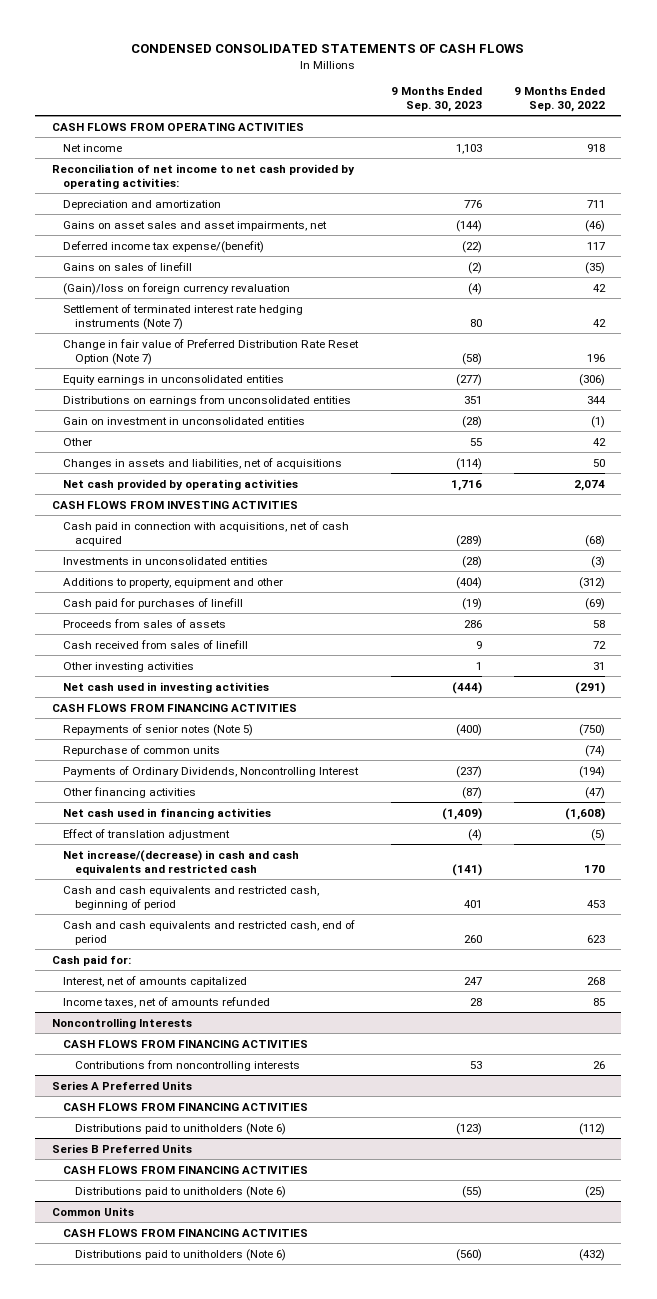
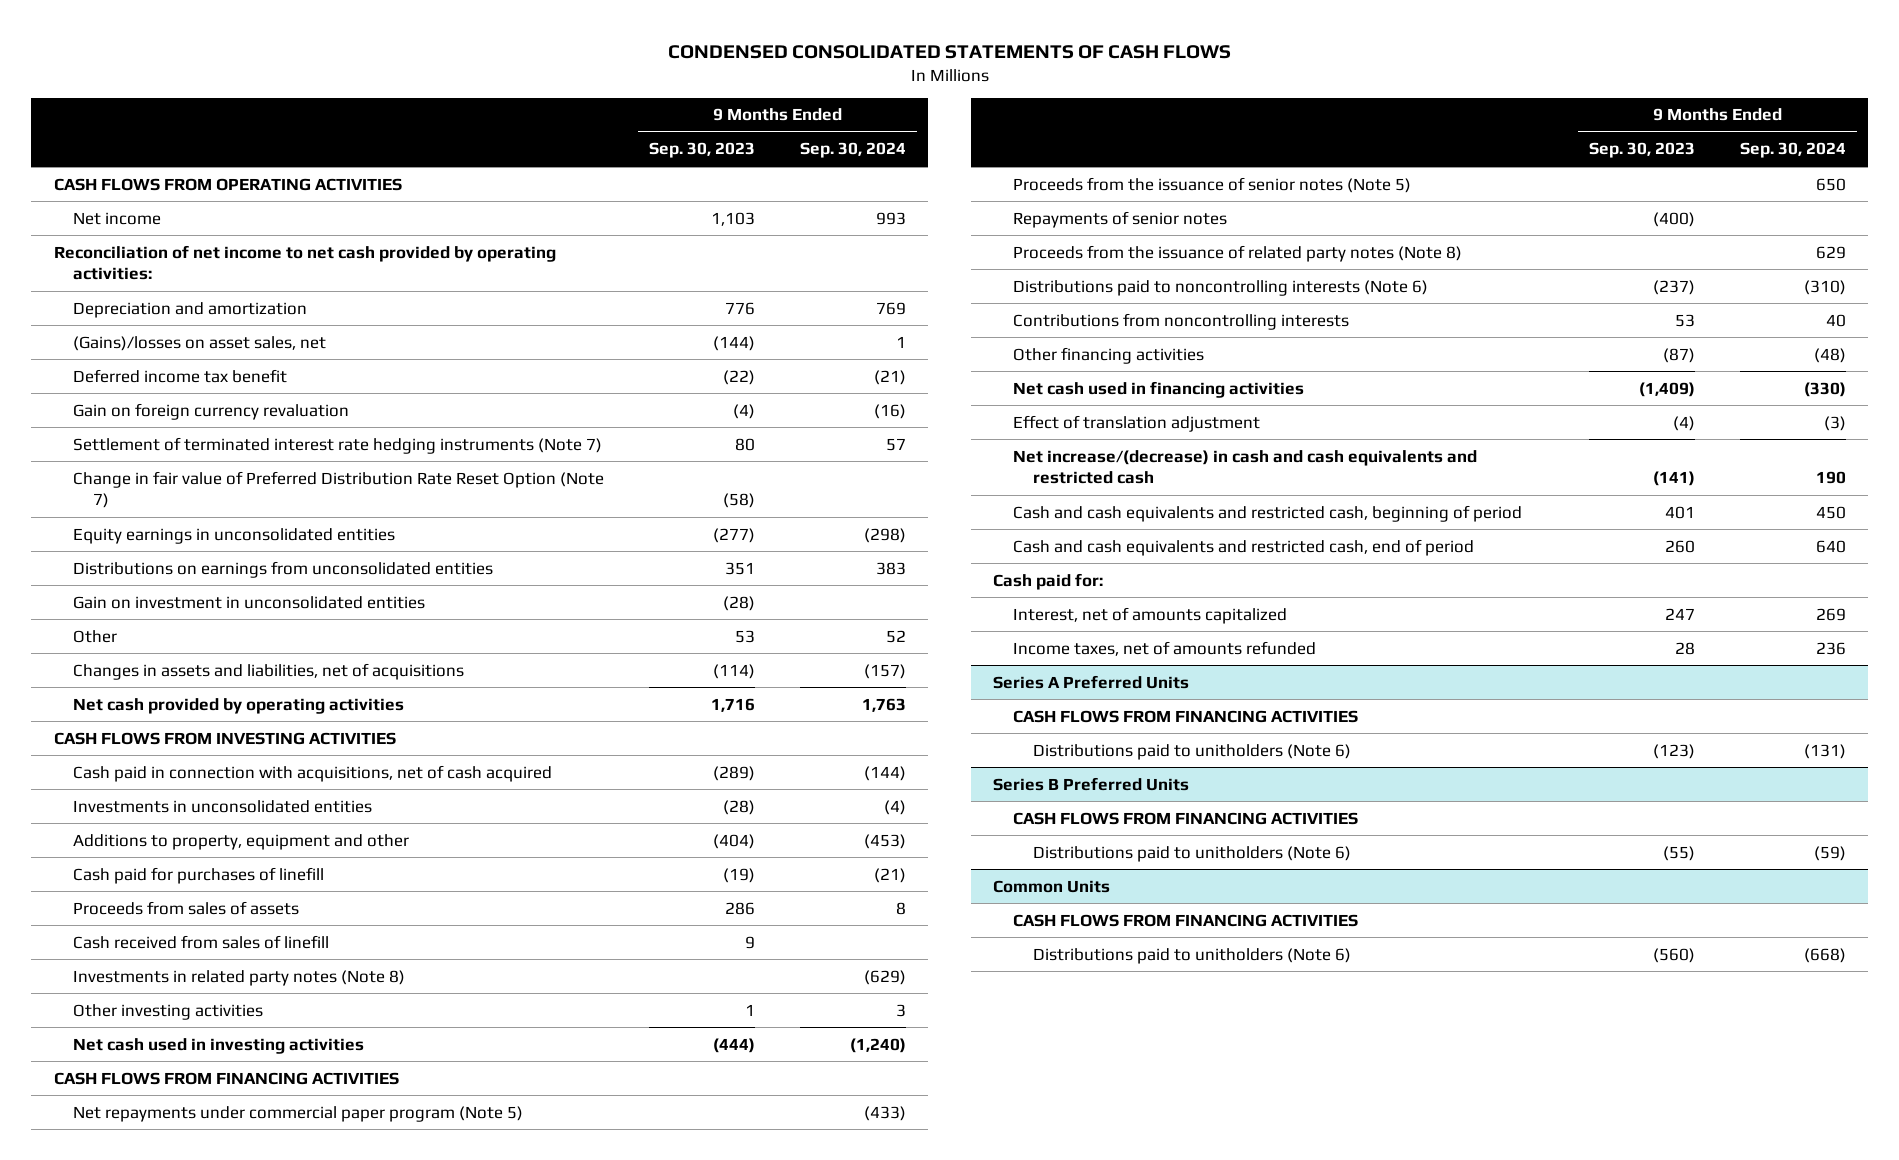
- | 9 Months Ended Sep. 30, 2023 | 9 Months Ended Sep. 30, 2022
+ | 9 Months Ended Sep. 30, 2023 | 9 Months Ended Sep. 30, 2024
- Gains on asset sales and asset impairments, net | (144) | (46)
- Deferred income tax expense/(benefit) | (22) | 117
- Gains on sales of linefill | (2) | (35)
- (Gain)/loss on foreign currency revaluation | (4) | 42
+ (Gains)/losses on asset sales, net | (144) | 1
+ Deferred income tax benefit | (22) | (21)
+ Gain on foreign currency revaluation | (4) | (16)
- Other | 55 | 42
+ Other | 53 | 52
+ Investments in related party notes (Note 8) | | (629)
- Repayments of senior notes (Note 5) | (400) | (750)
- Repurchase of common units | | (74)
- Payments of Ordinary Dividends, Noncontrolling Interest | (237) | (194)
+ Net repayments under commercial paper program (Note 5) | | (433)
+ Proceeds from the issuance of senior notes (Note 5) | | 650
+ Repayments of senior notes | (400) |
+ Proceeds from the issuance of related party notes (Note 8) | | 629
+ Distributions paid to noncontrolling interests (Note 6) | (237) | (310)
+ Contributions from noncontrolling interests | 53 | 40
- Noncontrolling Interests
- CASH FLOWS FROM FINANCING ACTIVITIES
- Contributions from noncontrolling interests | 53 | 26

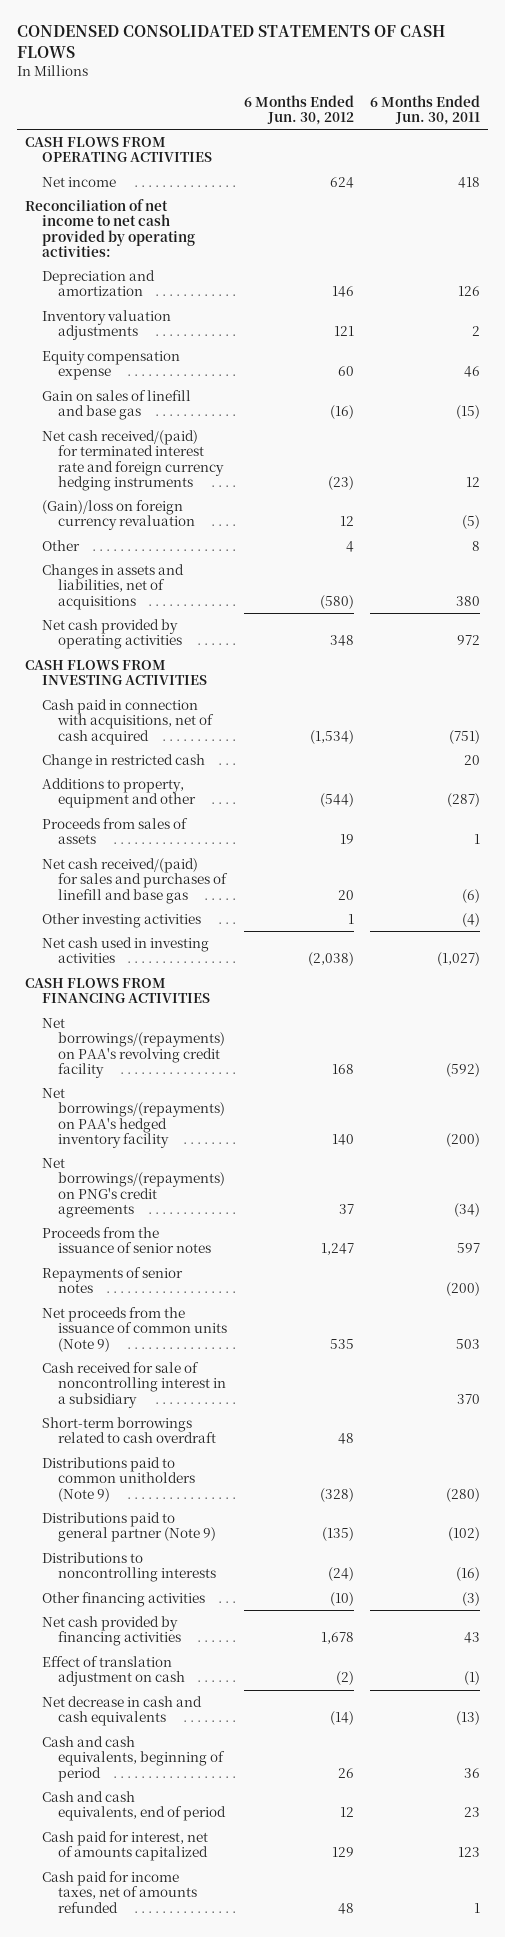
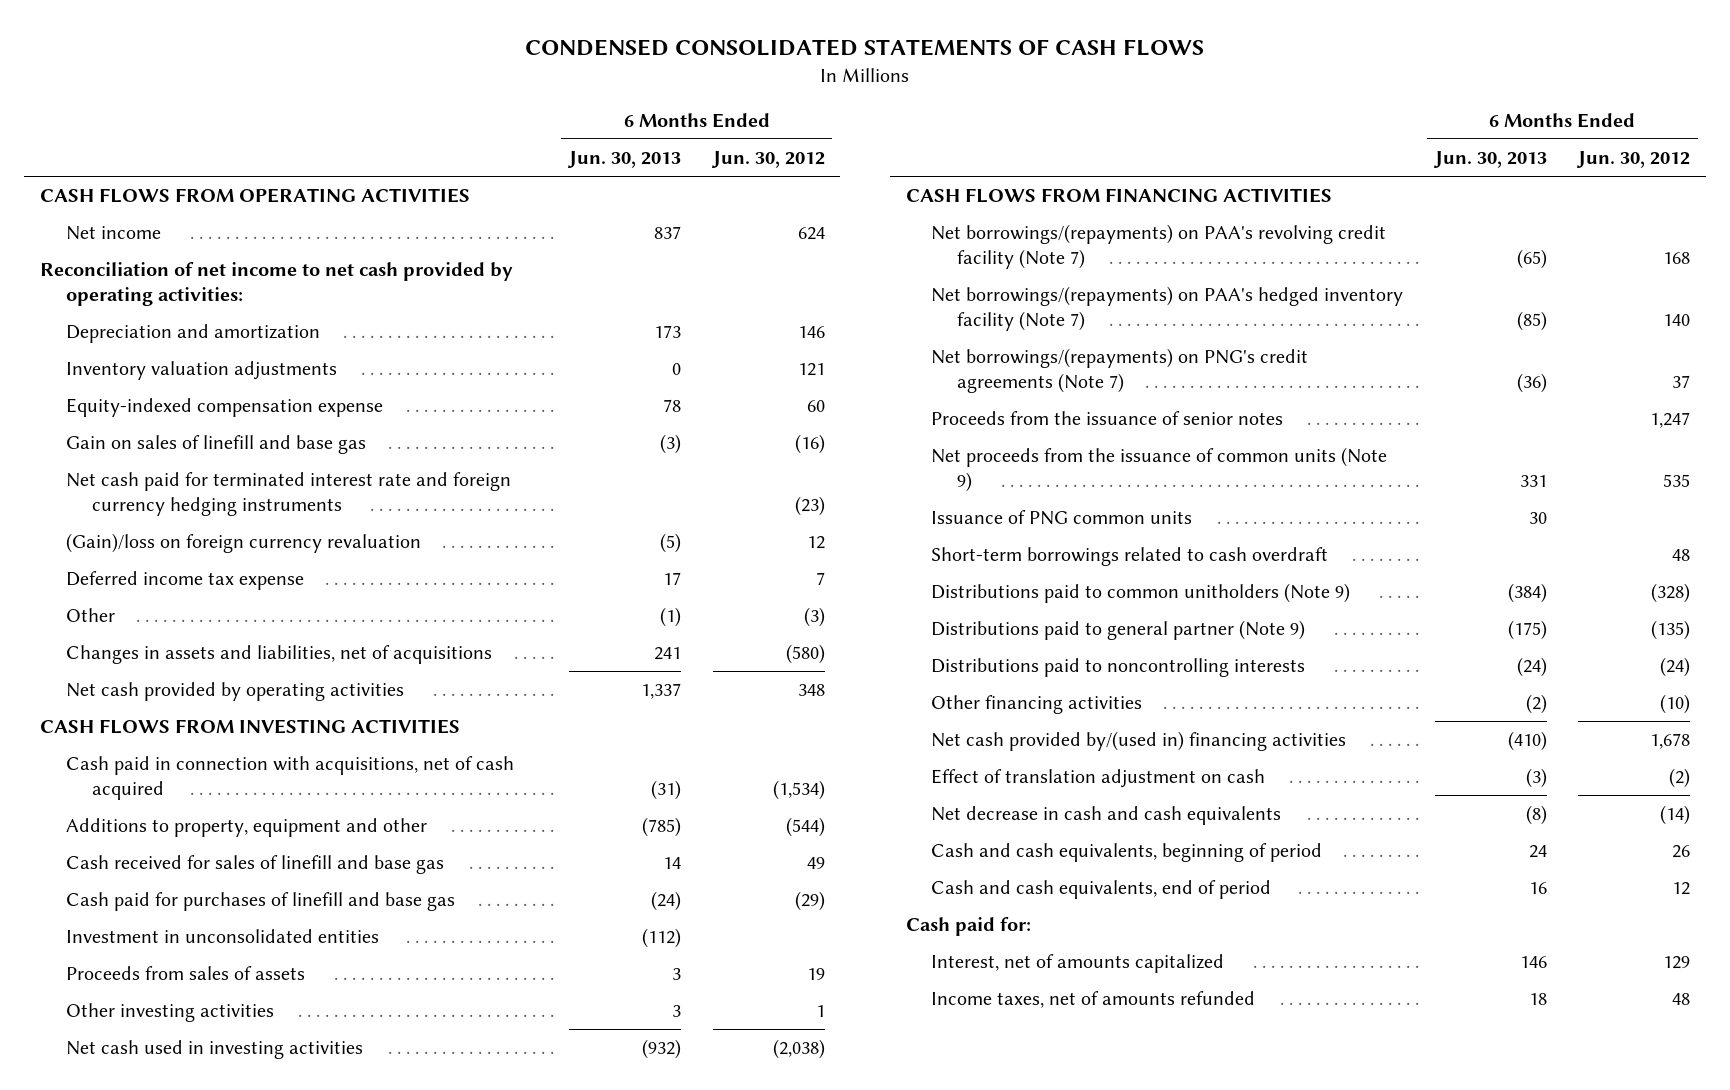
- | 6 Months Ended Jun. 30, 2012 | 6 Months Ended Jun. 30, 2011
+ | 6 Months Ended Jun. 30, 2013 | 6 Months Ended Jun. 30, 2012
- Equity compensation expense | 60 | 46
+ Equity-indexed compensation expense | 78 | 60
- Net cash received/(paid) for terminated interest rate and foreign currency hedging instruments | (23) | 12
+ Net cash paid for terminated interest rate and foreign currency hedging instruments | | (23)
- Other | 4 | 8
+ Deferred income tax expense | 17 | 7
+ Other | (1) | (3)
- Change in restricted cash | | 20
+ Cash received for sales of linefill and base gas | 14 | 49
+ Cash paid for purchases of linefill and base gas | (24) | (29)
+ Investment in unconsolidated entities | (112) |
- Net cash received/(paid) for sales and purchases of linefill and base gas | 20 | (6)
- Net borrowings/(repayments) on PAA's revolving credit facility | 168 | (592)
- Net borrowings/(repayments) on PAA's hedged inventory facility | 140 | (200)
- Net borrowings/(repayments) on PNG's credit agreements | 37 | (34)
+ Net borrowings/(repayments) on PAA's revolving credit facility (Note 7) | (65) | 168
+ Net borrowings/(repayments) on PAA's hedged inventory facility (Note 7) | (85) | 140
+ Net borrowings/(repayments) on PNG's credit agreements (Note 7) | (36) | 37
- Repayments of senior notes | | (200)
- Cash received for sale of noncontrolling interest in a subsidiary | | 370
+ Issuance of PNG common units | 30 |
- Distributions to noncontrolling interests | (24) | (16)
+ Distributions paid to noncontrolling interests | (24) | (24)
- Net cash provided by financing activities | 1,678 | 43
+ Net cash provided by/(used in) financing activities | (410) | 1,678
- Cash paid for interest, net of amounts capitalized | 129 | 123
- Cash paid for income taxes, net of amounts refunded | 48 | 1
+ Cash paid for:
+ Interest, net of amounts capitalized | 146 | 129
+ Income taxes, net of amounts refunded | 18 | 48

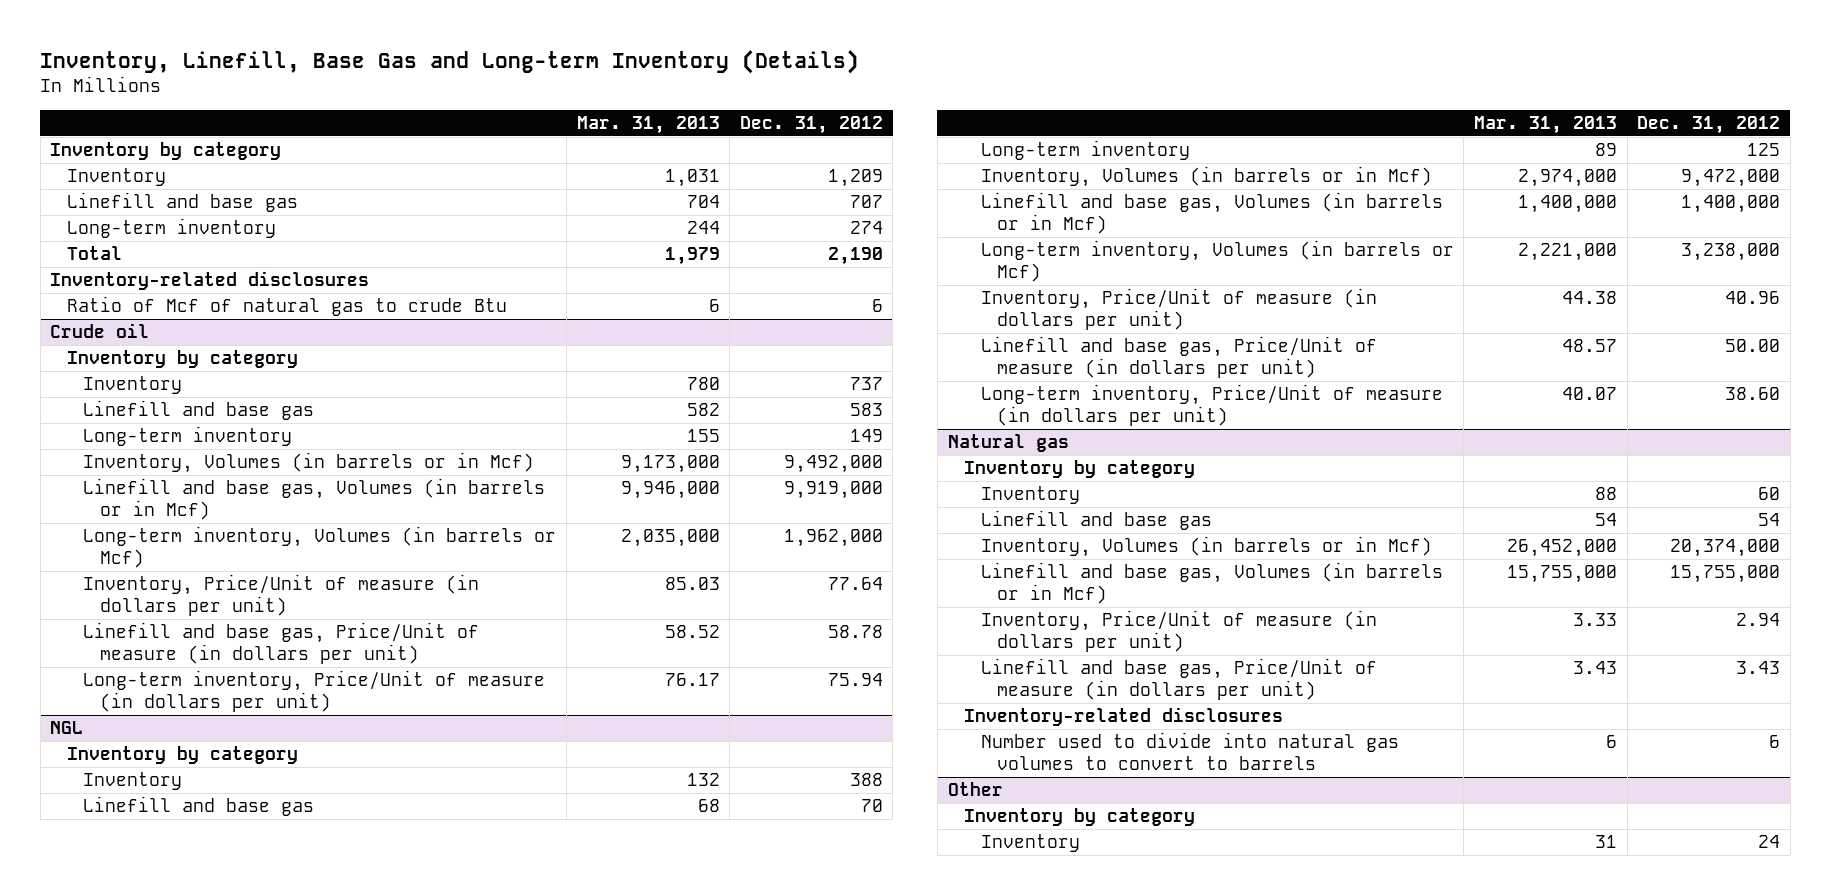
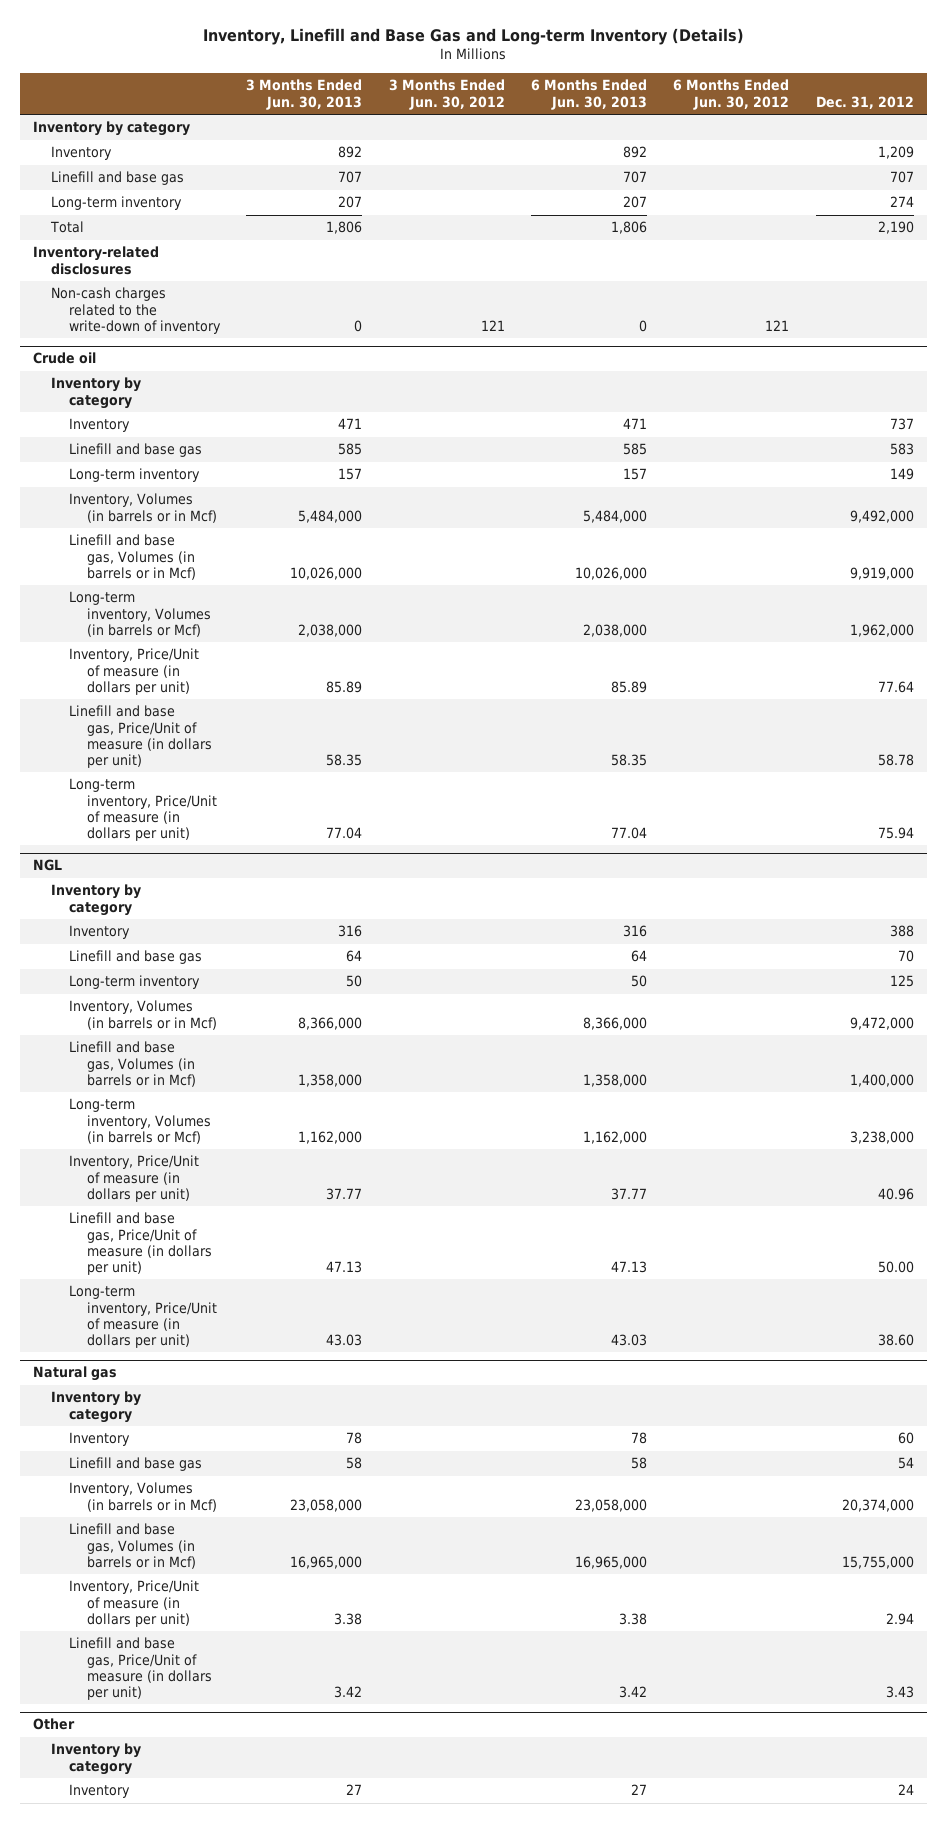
- Inventory, Linefill, Base Gas and Long-term Inventory (Details)
+ Inventory, Linefill and Base Gas and Long-term Inventory (Details)
- | Mar. 31, 2013 | Dec. 31, 2012
+ | 3 Months Ended Jun. 30, 2013 | 3 Months Ended Jun. 30, 2012 | 6 Months Ended Jun. 30, 2013 | 6 Months Ended Jun. 30, 2012 | Dec. 31, 2012
- Ratio of Mcf of natural gas to crude Btu | 6 | 6
+ Non-cash charges related to the write-down of inventory | 0 | 121 | 0 | 121 |
@ Natural gas
- Inventory-related disclosures
- Number used to divide into natural gas volumes to convert to barrels | 6 | 6

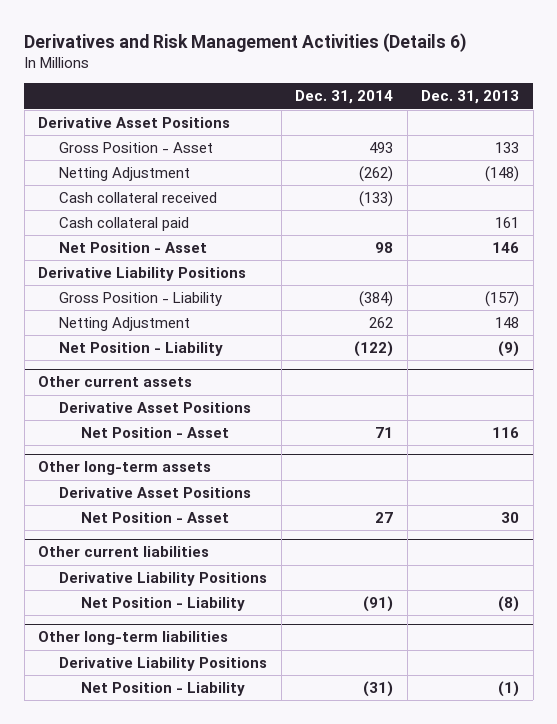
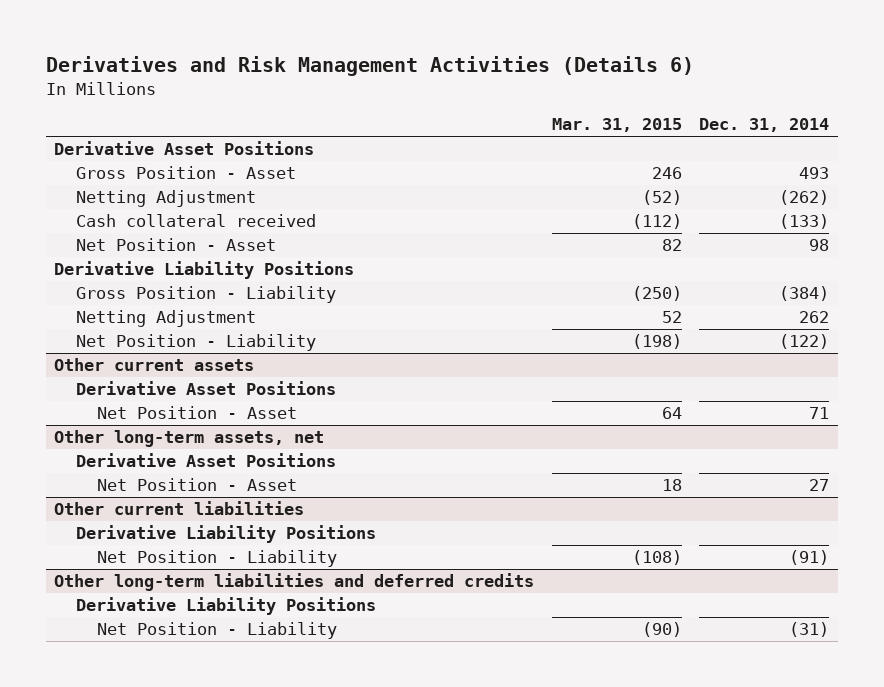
- | Dec. 31, 2014 | Dec. 31, 2013
+ | Mar. 31, 2015 | Dec. 31, 2014
- Cash collateral paid | | 161
- Other long-term assets
+ Other long-term assets, net
- Other long-term liabilities
+ Other long-term liabilities and deferred credits

